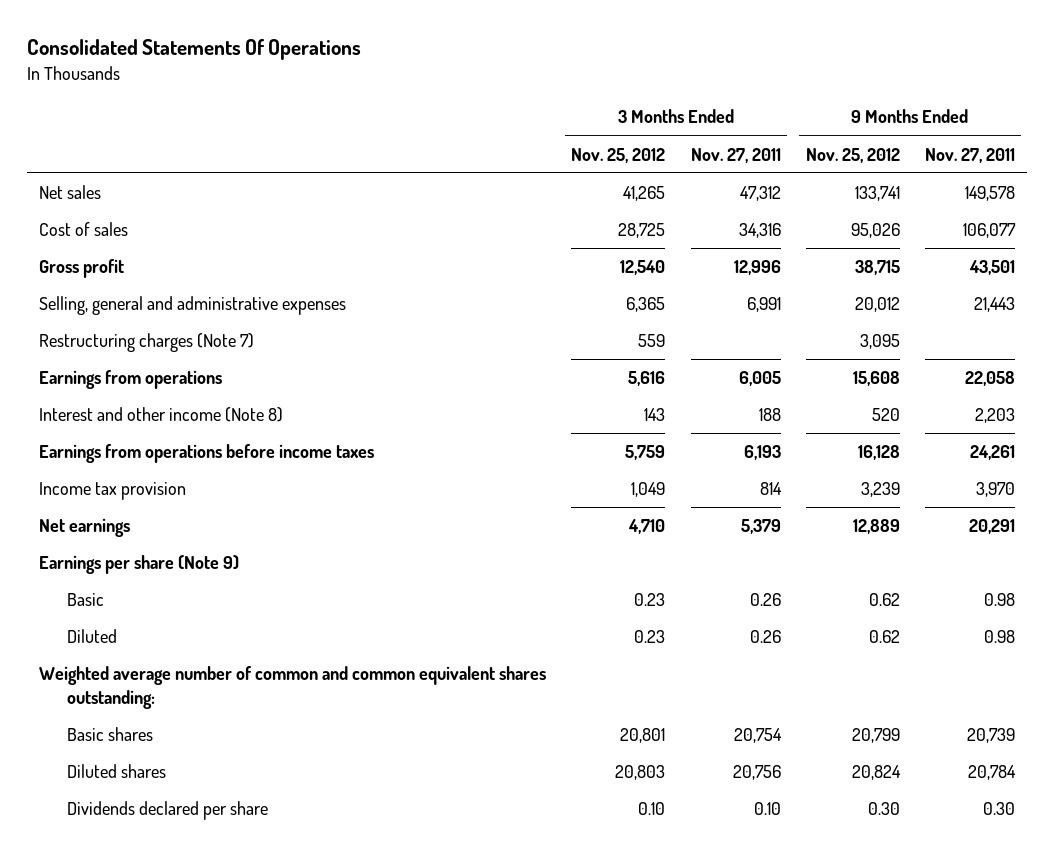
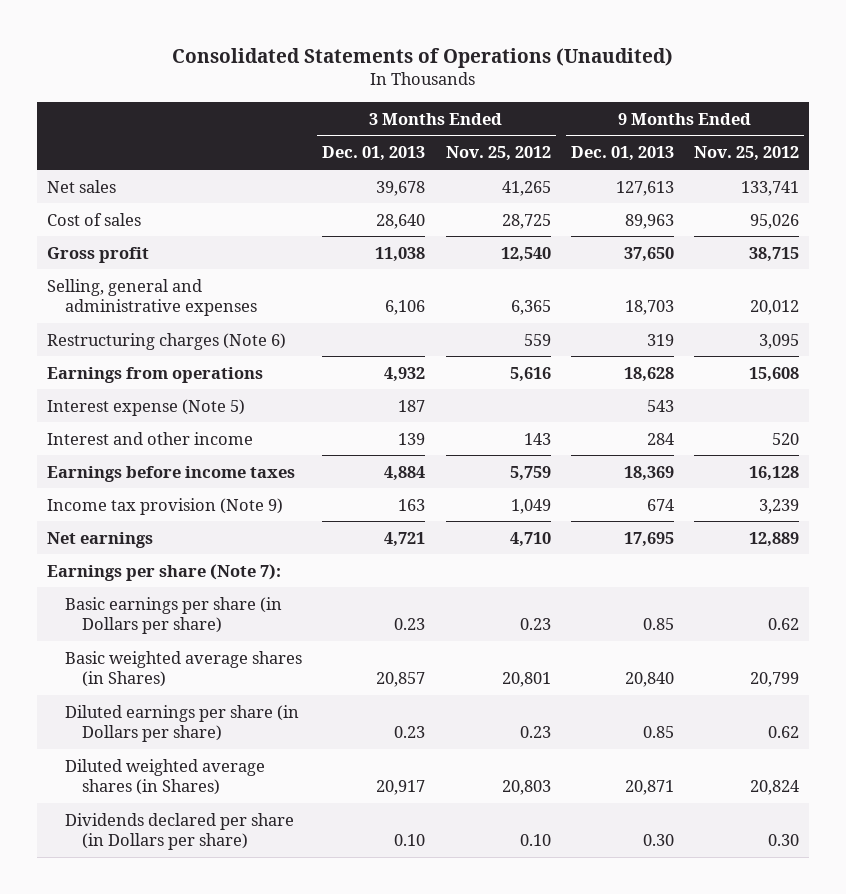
- Consolidated Statements Of Operations
+ Consolidated Statements of Operations (Unaudited)
- | 3 Months Ended Nov. 25, 2012 | 3 Months Ended Nov. 27, 2011 | 9 Months Ended Nov. 25, 2012 | 9 Months Ended Nov. 27, 2011
+ | 3 Months Ended Dec. 01, 2013 | 3 Months Ended Nov. 25, 2012 | 9 Months Ended Dec. 01, 2013 | 9 Months Ended Nov. 25, 2012
- Restructuring charges (Note 7) | 559 | | 3,095 |
+ Restructuring charges (Note 6) | | 559 | 319 | 3,095
- Interest and other income (Note 8) | 143 | 188 | 520 | 2,203
- Earnings from operations before income taxes | 5,759 | 6,193 | 16,128 | 24,261
- Income tax provision | 1,049 | 814 | 3,239 | 3,970
+ Interest expense (Note 5) | 187 | | 543 |
+ Interest and other income | 139 | 143 | 284 | 520
+ Earnings before income taxes | 4,884 | 5,759 | 18,369 | 16,128
+ Income tax provision (Note 9) | 163 | 1,049 | 674 | 3,239
- Earnings per share (Note 9)
- Basic | 0.23 | 0.26 | 0.62 | 0.98
- Diluted | 0.23 | 0.26 | 0.62 | 0.98
- Weighted average number of common and common equivalent shares outstanding:
- Basic shares | 20,801 | 20,754 | 20,799 | 20,739
- Diluted shares | 20,803 | 20,756 | 20,824 | 20,784
- Dividends declared per share | 0.10 | 0.10 | 0.30 | 0.30
+ Earnings per share (Note 7):
+ Basic earnings per share (in Dollars per share) | 0.23 | 0.23 | 0.85 | 0.62
+ Basic weighted average shares (in Shares) | 20,857 | 20,801 | 20,840 | 20,799
+ Diluted earnings per share (in Dollars per share) | 0.23 | 0.23 | 0.85 | 0.62
+ Diluted weighted average shares (in Shares) | 20,917 | 20,803 | 20,871 | 20,824
+ Dividends declared per share (in Dollars per share) | 0.10 | 0.10 | 0.30 | 0.30

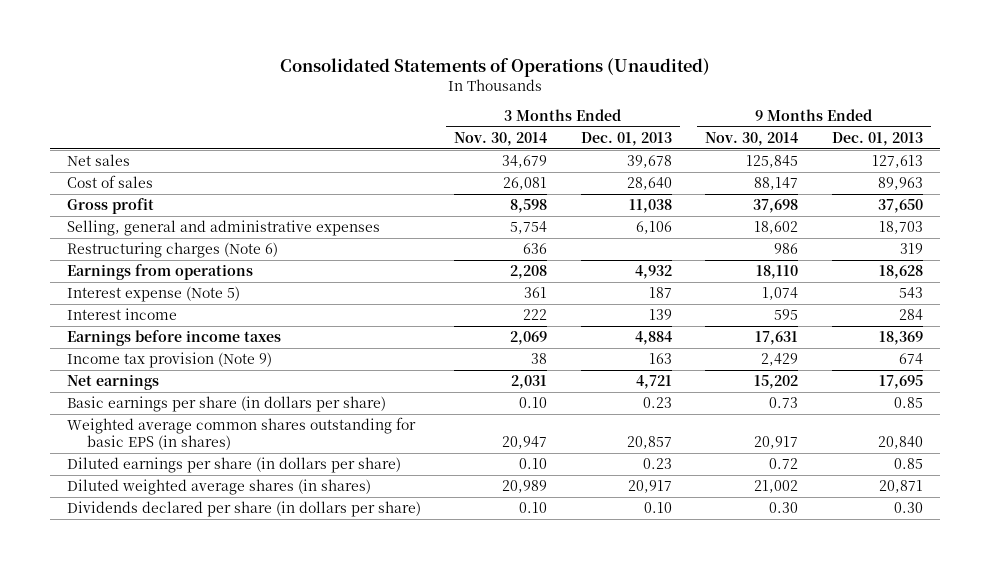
- | 3 Months Ended Dec. 01, 2013 | 3 Months Ended Nov. 25, 2012 | 9 Months Ended Dec. 01, 2013 | 9 Months Ended Nov. 25, 2012
+ | 3 Months Ended Nov. 30, 2014 | 3 Months Ended Dec. 01, 2013 | 9 Months Ended Nov. 30, 2014 | 9 Months Ended Dec. 01, 2013
- Interest and other income | 139 | 143 | 284 | 520
+ Interest income | 222 | 139 | 595 | 284
- Earnings per share (Note 7):
- Basic earnings per share (in Dollars per share) | 0.23 | 0.23 | 0.85 | 0.62
- Basic weighted average shares (in Shares) | 20,857 | 20,801 | 20,840 | 20,799
- Diluted earnings per share (in Dollars per share) | 0.23 | 0.23 | 0.85 | 0.62
- Diluted weighted average shares (in Shares) | 20,917 | 20,803 | 20,871 | 20,824
- Dividends declared per share (in Dollars per share) | 0.10 | 0.10 | 0.30 | 0.30
+ Basic earnings per share (in dollars per share) | 0.10 | 0.23 | 0.73 | 0.85
+ Weighted average common shares outstanding for basic EPS (in shares) | 20,947 | 20,857 | 20,917 | 20,840
+ Diluted earnings per share (in dollars per share) | 0.10 | 0.23 | 0.72 | 0.85
+ Diluted weighted average shares (in shares) | 20,989 | 20,917 | 21,002 | 20,871
+ Dividends declared per share (in dollars per share) | 0.10 | 0.10 | 0.30 | 0.30

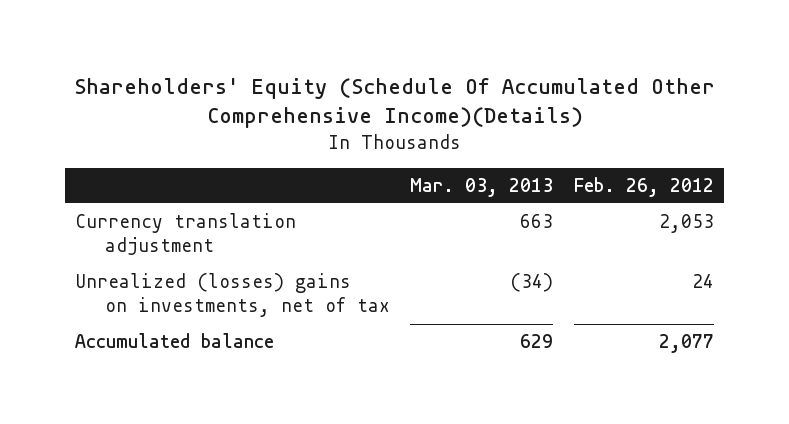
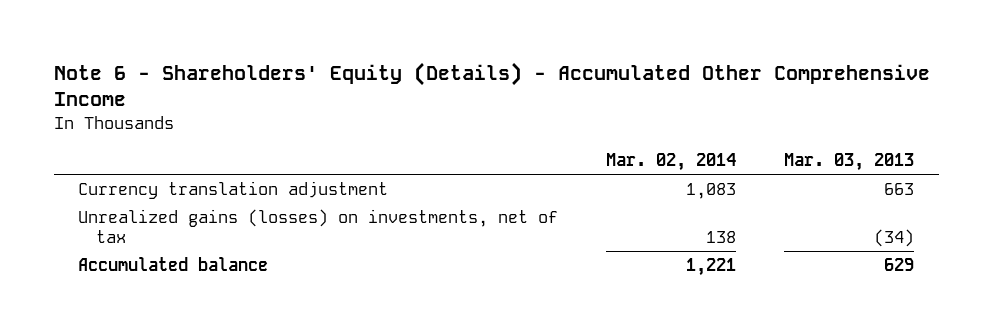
- Shareholders' Equity (Schedule Of Accumulated Other Comprehensive Income)(Details)
+ Note 6 - Shareholders' Equity (Details) - Accumulated Other Comprehensive Income
- | Mar. 03, 2013 | Feb. 26, 2012
+ | Mar. 02, 2014 | Mar. 03, 2013
- Unrealized (losses) gains on investments, net of tax | (34) | 24
+ Unrealized gains (losses) on investments, net of tax | 138 | (34)

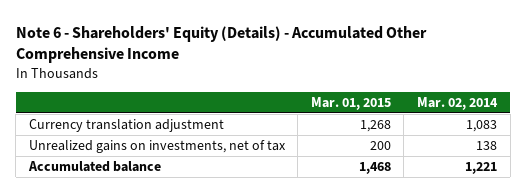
- | Mar. 02, 2014 | Mar. 03, 2013
+ | Mar. 01, 2015 | Mar. 02, 2014
- Unrealized gains (losses) on investments, net of tax | 138 | (34)
+ Unrealized gains on investments, net of tax | 200 | 138

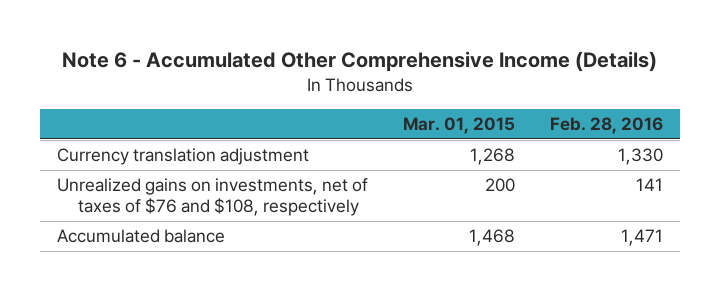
- Note 6 - Shareholders' Equity (Details) - Accumulated Other Comprehensive Income
+ Note 6 - Accumulated Other Comprehensive Income (Details)
- | Mar. 01, 2015 | Mar. 02, 2014
+ | Mar. 01, 2015 | Feb. 28, 2016
- Unrealized gains on investments, net of tax | 200 | 138
+ Unrealized gains on investments, net of taxes of $76 and $108, respectively | 200 | 141

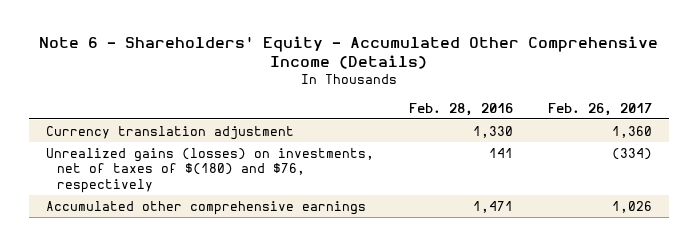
- Note 6 - Accumulated Other Comprehensive Income (Details)
+ Note 6 - Shareholders' Equity - Accumulated Other Comprehensive Income (Details)
- | Mar. 01, 2015 | Feb. 28, 2016
+ | Feb. 28, 2016 | Feb. 26, 2017
- Unrealized gains on investments, net of taxes of $76 and $108, respectively | 200 | 141
- Accumulated balance | 1,468 | 1,471
+ Unrealized gains (losses) on investments, net of taxes of $(180) and $76, respectively | 141 | (334)
+ Accumulated other comprehensive earnings | 1,471 | 1,026

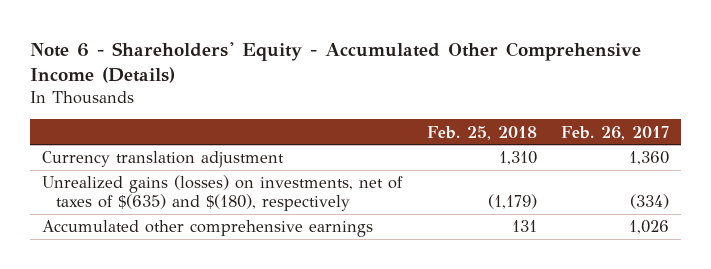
- | Feb. 28, 2016 | Feb. 26, 2017
+ | Feb. 25, 2018 | Feb. 26, 2017
- Unrealized gains (losses) on investments, net of taxes of $(180) and $76, respectively | 141 | (334)
+ Unrealized gains (losses) on investments, net of taxes of $(635) and $(180), respectively | (1,179) | (334)

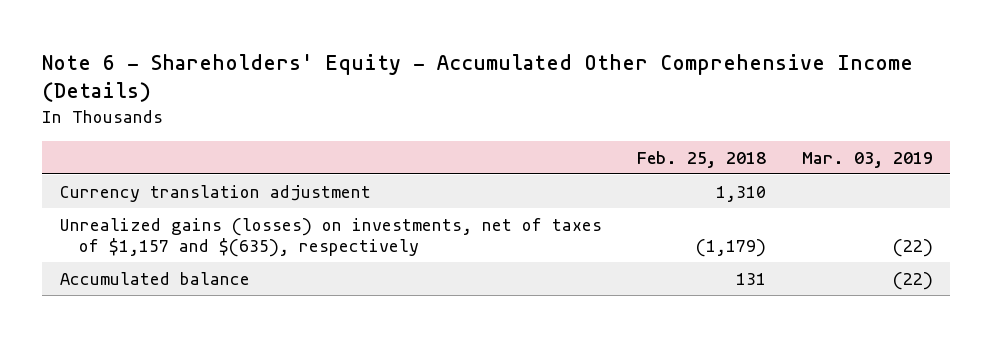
- | Feb. 25, 2018 | Feb. 26, 2017
+ | Feb. 25, 2018 | Mar. 03, 2019
- Unrealized gains (losses) on investments, net of taxes of $(635) and $(180), respectively | (1,179) | (334)
- Accumulated other comprehensive earnings | 131 | 1,026
+ Unrealized gains (losses) on investments, net of taxes of $1,157 and $(635), respectively | (1,179) | (22)
+ Accumulated balance | 131 | (22)

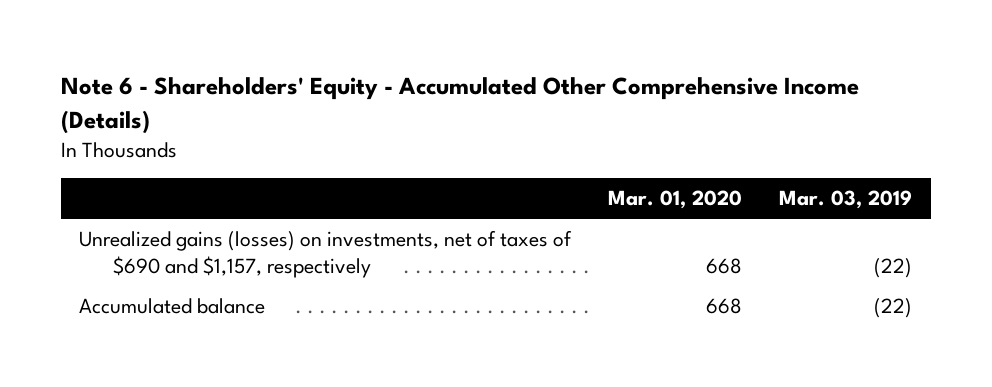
- | Feb. 25, 2018 | Mar. 03, 2019
+ | Mar. 01, 2020 | Mar. 03, 2019
- Currency translation adjustment | 1,310 |
- Unrealized gains (losses) on investments, net of taxes of $1,157 and $(635), respectively | (1,179) | (22)
+ Unrealized gains (losses) on investments, net of taxes of $690 and $1,157, respectively | 668 | (22)

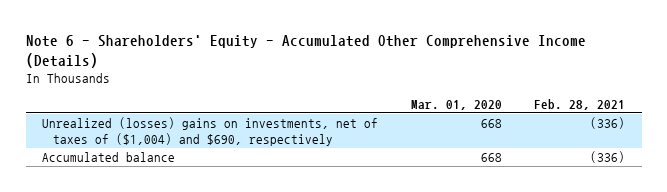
- | Mar. 01, 2020 | Mar. 03, 2019
+ | Mar. 01, 2020 | Feb. 28, 2021
- Unrealized gains (losses) on investments, net of taxes of $690 and $1,157, respectively | 668 | (22)
+ Unrealized (losses) gains on investments, net of taxes of ($1,004) and $690, respectively | 668 | (336)

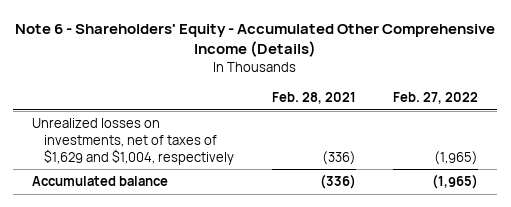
- | Mar. 01, 2020 | Feb. 28, 2021
+ | Feb. 28, 2021 | Feb. 27, 2022
- Unrealized (losses) gains on investments, net of taxes of ($1,004) and $690, respectively | 668 | (336)
+ Unrealized losses on investments, net of taxes of $1,629 and $1,004, respectively | (336) | (1,965)

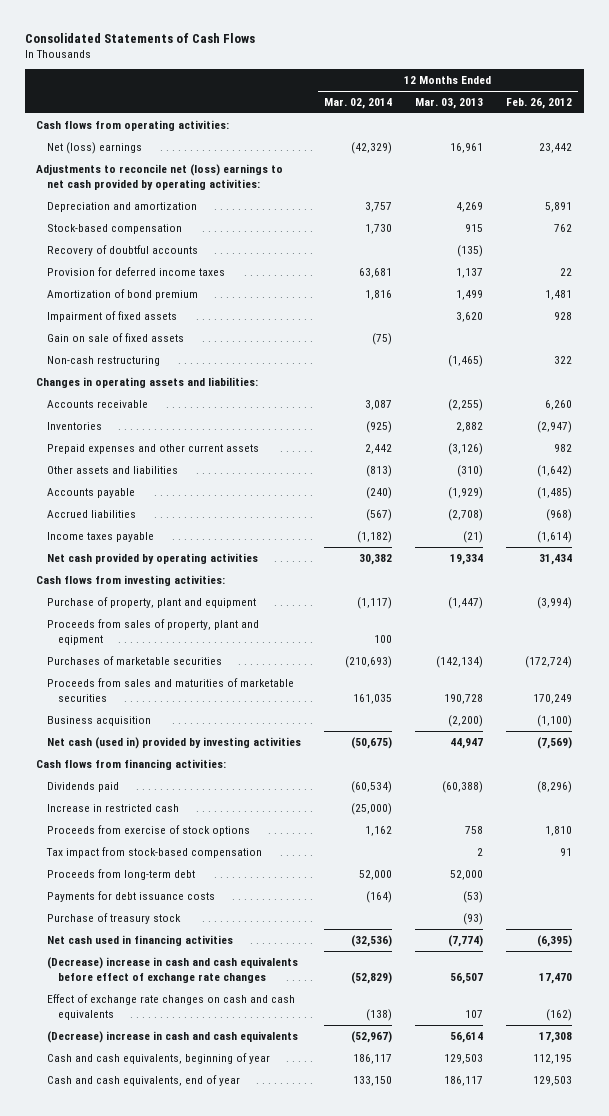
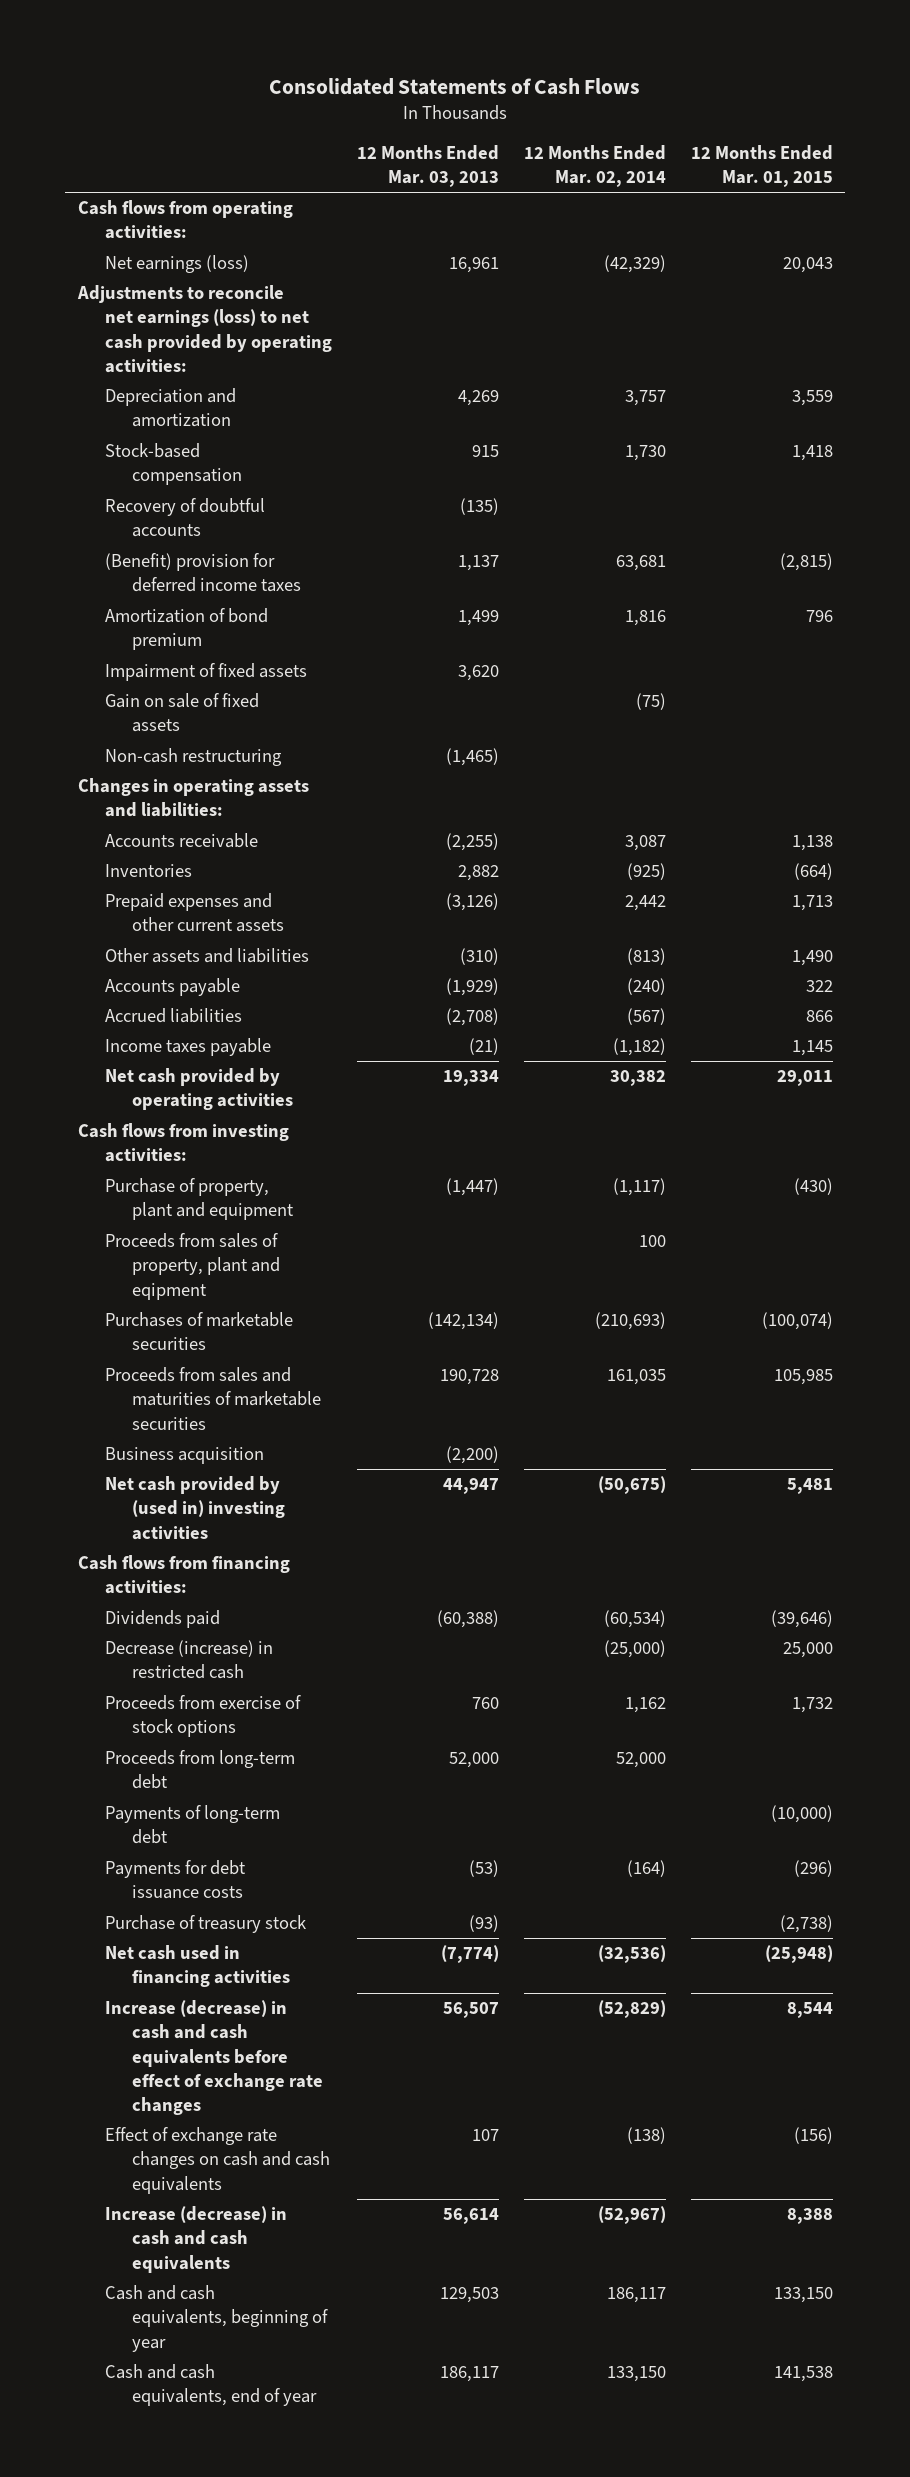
- | 12 Months Ended Mar. 02, 2014 | 12 Months Ended Mar. 03, 2013 | 12 Months Ended Feb. 26, 2012
+ | 12 Months Ended Mar. 03, 2013 | 12 Months Ended Mar. 02, 2014 | 12 Months Ended Mar. 01, 2015
- Net (loss) earnings | (42,329) | 16,961 | 23,442
- Adjustments to reconcile net (loss) earnings to net cash provided by operating activities:
+ Net earnings (loss) | 16,961 | (42,329) | 20,043
+ Adjustments to reconcile net earnings (loss) to net cash provided by operating activities:
- Provision for deferred income taxes | 63,681 | 1,137 | 22
+ (Benefit) provision for deferred income taxes | 1,137 | 63,681 | (2,815)
- Net cash (used in) provided by investing activities | (50,675) | 44,947 | (7,569)
+ Net cash provided by (used in) investing activities | 44,947 | (50,675) | 5,481
- Increase in restricted cash | (25,000) | |
- Proceeds from exercise of stock options | 1,162 | 758 | 1,810
- Tax impact from stock-based compensation | | 2 | 91
+ Decrease (increase) in restricted cash | | (25,000) | 25,000
+ Proceeds from exercise of stock options | 760 | 1,162 | 1,732
+ Payments of long-term debt | | | (10,000)
- (Decrease) increase in cash and cash equivalents before effect of exchange rate changes | (52,829) | 56,507 | 17,470
+ Increase (decrease) in cash and cash equivalents before effect of exchange rate changes | 56,507 | (52,829) | 8,544
- (Decrease) increase in cash and cash equivalents | (52,967) | 56,614 | 17,308
+ Increase (decrease) in cash and cash equivalents | 56,614 | (52,967) | 8,388

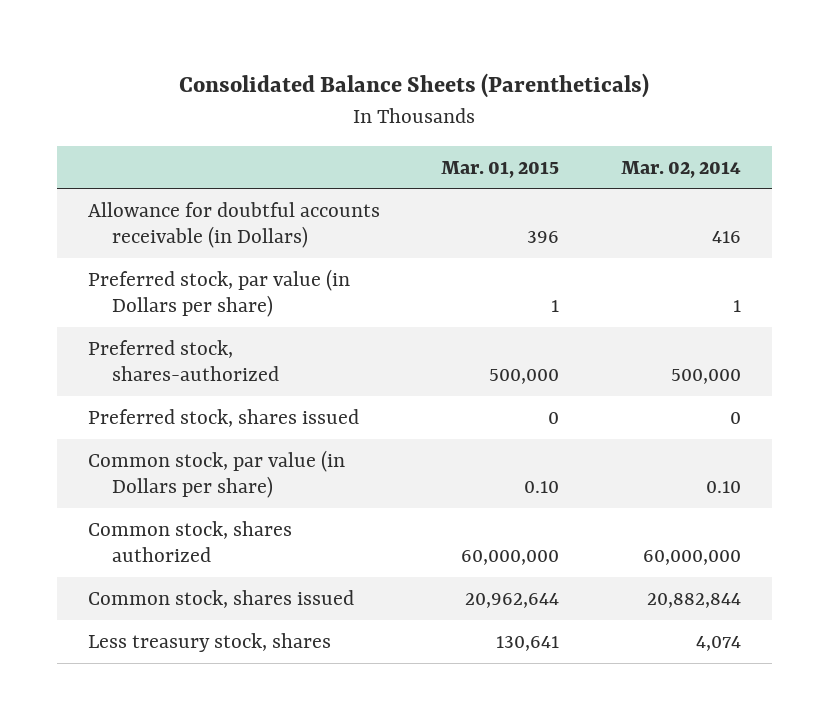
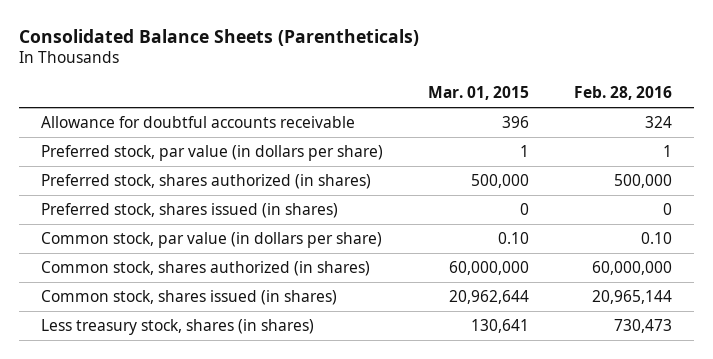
- | Mar. 01, 2015 | Mar. 02, 2014
+ | Mar. 01, 2015 | Feb. 28, 2016
- Allowance for doubtful accounts receivable (in Dollars) | 396 | 416
- Preferred stock, par value (in Dollars per share) | 1 | 1
- Preferred stock, shares-authorized | 500,000 | 500,000
- Preferred stock, shares issued | 0 | 0
- Common stock, par value (in Dollars per share) | 0.10 | 0.10
- Common stock, shares authorized | 60,000,000 | 60,000,000
- Common stock, shares issued | 20,962,644 | 20,882,844
- Less treasury stock, shares | 130,641 | 4,074
+ Allowance for doubtful accounts receivable | 396 | 324
+ Preferred stock, par value (in dollars per share) | 1 | 1
+ Preferred stock, shares authorized (in shares) | 500,000 | 500,000
+ Preferred stock, shares issued (in shares) | 0 | 0
+ Common stock, par value (in dollars per share) | 0.10 | 0.10
+ Common stock, shares authorized (in shares) | 60,000,000 | 60,000,000
+ Common stock, shares issued (in shares) | 20,962,644 | 20,965,144
+ Less treasury stock, shares (in shares) | 130,641 | 730,473

